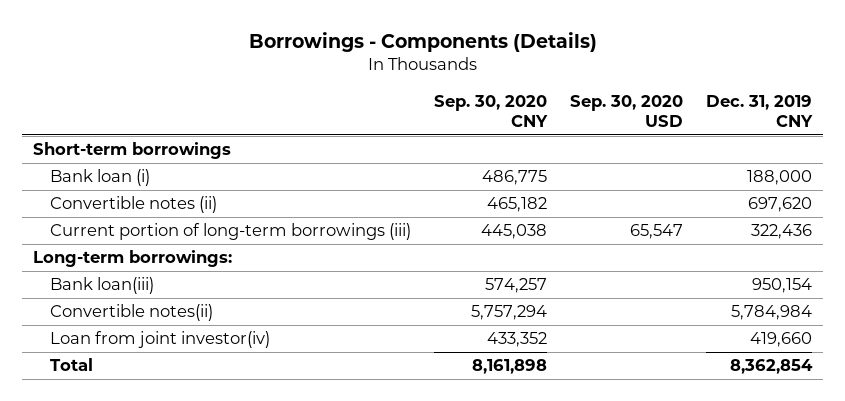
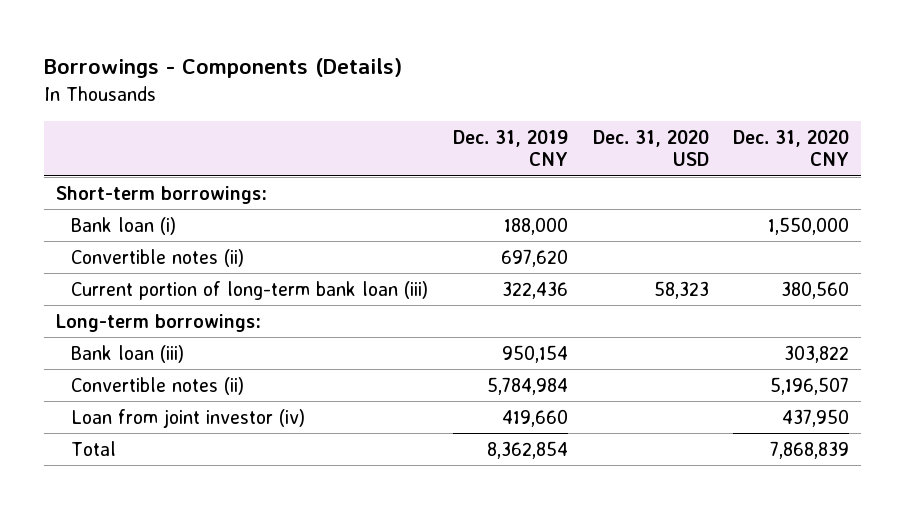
- | Sep. 30, 2020 CNY | Sep. 30, 2020 USD | Dec. 31, 2019 CNY
+ | Dec. 31, 2019 CNY | Dec. 31, 2020 USD | Dec. 31, 2020 CNY
- Short-term borrowings
+ Short-term borrowings:
- Current portion of long-term borrowings (iii) | 445,038 | 65,547 | 322,436
+ Current portion of long-term bank loan (iii) | 322,436 | 58,323 | 380,560
- Bank loan(iii) | 574,257 | | 950,154
- Convertible notes(ii) | 5,757,294 | | 5,784,984
- Loan from joint investor(iv) | 433,352 | | 419,660
+ Bank loan (iii) | 950,154 | | 303,822
+ Convertible notes (ii) | 5,784,984 | | 5,196,507
+ Loan from joint investor (iv) | 419,660 | | 437,950

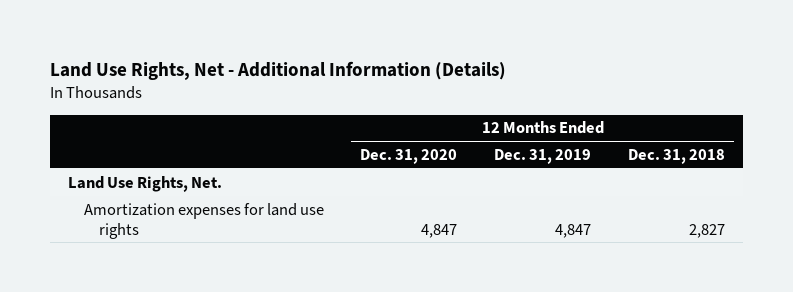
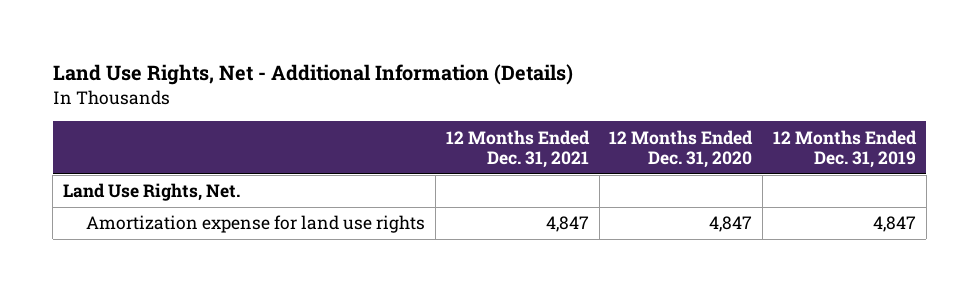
- | 12 Months Ended Dec. 31, 2020 | 12 Months Ended Dec. 31, 2019 | 12 Months Ended Dec. 31, 2018
+ | 12 Months Ended Dec. 31, 2021 | 12 Months Ended Dec. 31, 2020 | 12 Months Ended Dec. 31, 2019
- Amortization expenses for land use rights | 4,847 | 4,847 | 2,827
+ Amortization expense for land use rights | 4,847 | 4,847 | 4,847

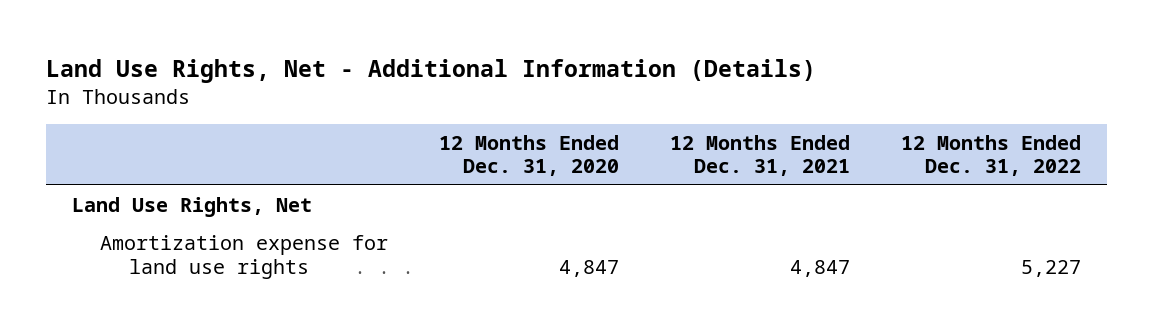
- | 12 Months Ended Dec. 31, 2021 | 12 Months Ended Dec. 31, 2020 | 12 Months Ended Dec. 31, 2019
+ | 12 Months Ended Dec. 31, 2020 | 12 Months Ended Dec. 31, 2021 | 12 Months Ended Dec. 31, 2022
- Land Use Rights, Net.
+ Land Use Rights, Net

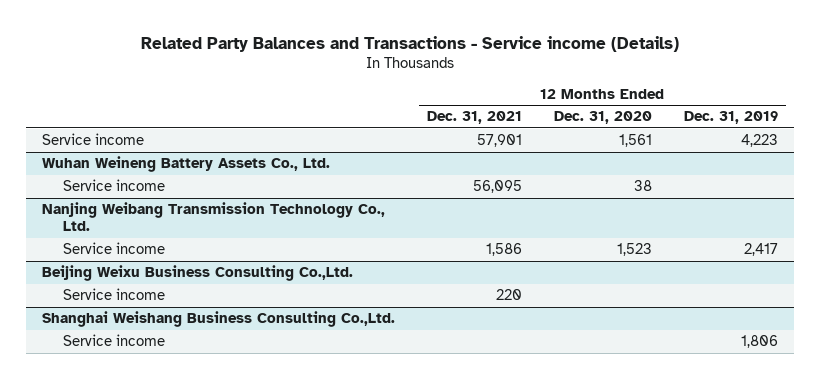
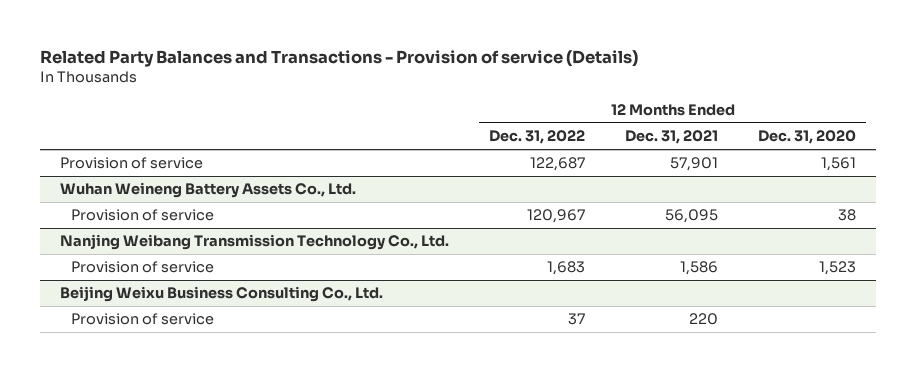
- Related Party Balances and Transactions - Service income (Details)
+ Related Party Balances and Transactions - Provision of service (Details)
- | 12 Months Ended Dec. 31, 2021 | 12 Months Ended Dec. 31, 2020 | 12 Months Ended Dec. 31, 2019
+ | 12 Months Ended Dec. 31, 2022 | 12 Months Ended Dec. 31, 2021 | 12 Months Ended Dec. 31, 2020
- Service income | 57,901 | 1,561 | 4,223
+ Provision of service | 122,687 | 57,901 | 1,561
@ Wuhan Weineng Battery Assets Co., Ltd.
- Service income | 56,095 | 38 |
+ Provision of service | 120,967 | 56,095 | 38
@ Nanjing Weibang Transmission Technology Co., Ltd.
- Service income | 1,586 | 1,523 | 2,417
- Beijing Weixu Business Consulting Co.,Ltd.
- Service income | 220 | |
- Shanghai Weishang Business Consulting Co.,Ltd.
- Service income | | | 1,806
@ Nanjing Weibang Transmission Technology Co., Ltd.
+ Provision of service | 1,683 | 1,586 | 1,523
+ Beijing Weixu Business Consulting Co., Ltd.
+ Provision of service | 37 | 220 |

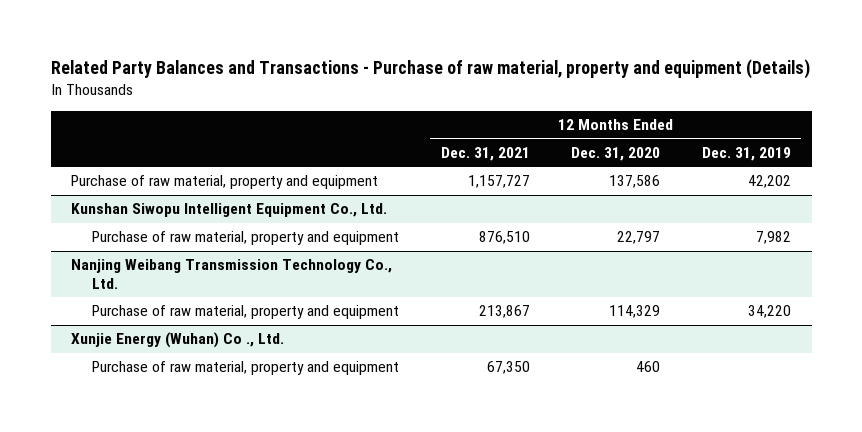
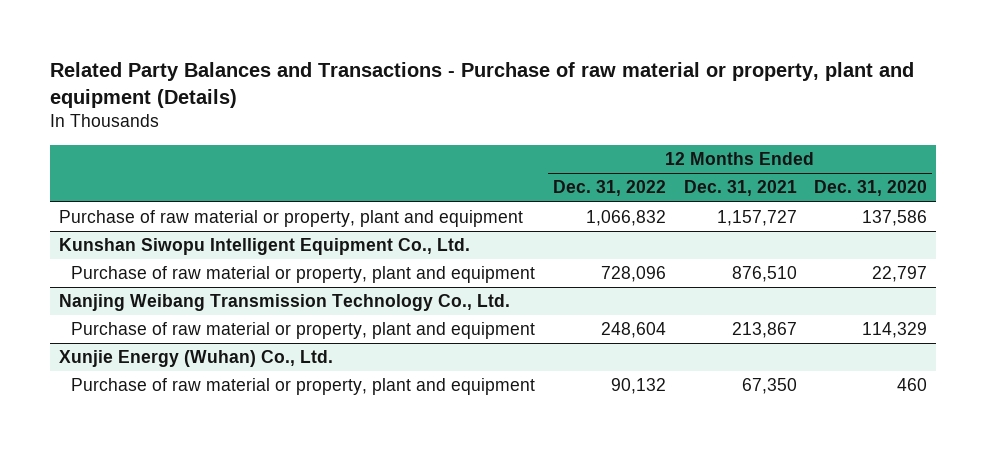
- Related Party Balances and Transactions - Purchase of raw material, property and equipment (Details)
+ Related Party Balances and Transactions - Purchase of raw material or property, plant and equipment (Details)
- | 12 Months Ended Dec. 31, 2021 | 12 Months Ended Dec. 31, 2020 | 12 Months Ended Dec. 31, 2019
+ | 12 Months Ended Dec. 31, 2022 | 12 Months Ended Dec. 31, 2021 | 12 Months Ended Dec. 31, 2020
- Purchase of raw material, property and equipment | 1,157,727 | 137,586 | 42,202
+ Purchase of raw material or property, plant and equipment | 1,066,832 | 1,157,727 | 137,586
@ Kunshan Siwopu Intelligent Equipment Co., Ltd.
- Purchase of raw material, property and equipment | 876,510 | 22,797 | 7,982
+ Purchase of raw material or property, plant and equipment | 728,096 | 876,510 | 22,797
@ Nanjing Weibang Transmission Technology Co., Ltd.
- Purchase of raw material, property and equipment | 213,867 | 114,329 | 34,220
- Xunjie Energy (Wuhan) Co ., Ltd.
- Purchase of raw material, property and equipment | 67,350 | 460 |
@ Nanjing Weibang Transmission Technology Co., Ltd.
+ Purchase of raw material or property, plant and equipment | 248,604 | 213,867 | 114,329
+ Xunjie Energy (Wuhan) Co., Ltd.
+ Purchase of raw material or property, plant and equipment | 90,132 | 67,350 | 460

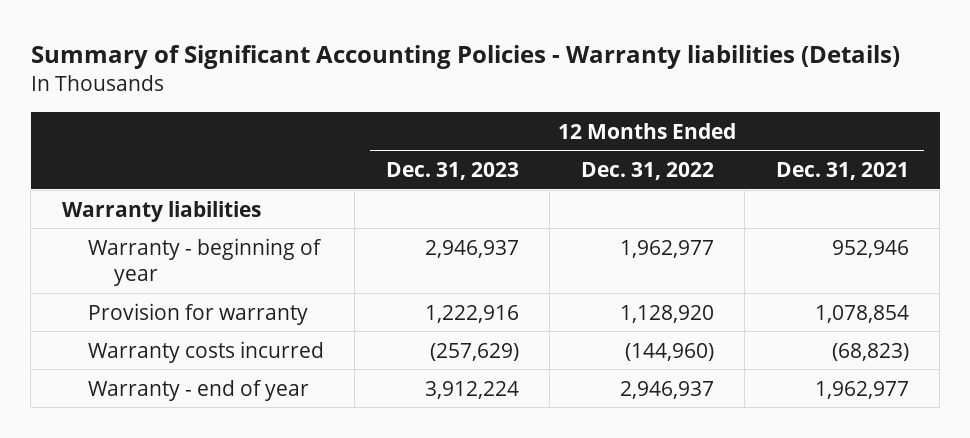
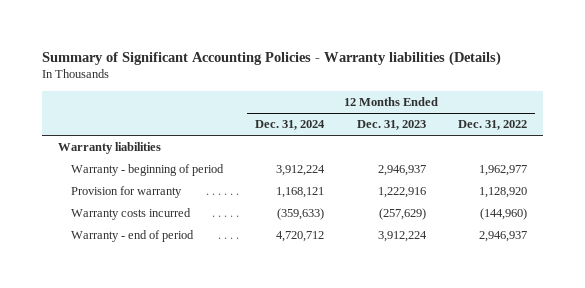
- | 12 Months Ended Dec. 31, 2023 | 12 Months Ended Dec. 31, 2022 | 12 Months Ended Dec. 31, 2021
+ | 12 Months Ended Dec. 31, 2024 | 12 Months Ended Dec. 31, 2023 | 12 Months Ended Dec. 31, 2022
- Warranty - beginning of year | 2,946,937 | 1,962,977 | 952,946
+ Warranty - beginning of period | 3,912,224 | 2,946,937 | 1,962,977
- Warranty - end of year | 3,912,224 | 2,946,937 | 1,962,977
+ Warranty - end of period | 4,720,712 | 3,912,224 | 2,946,937

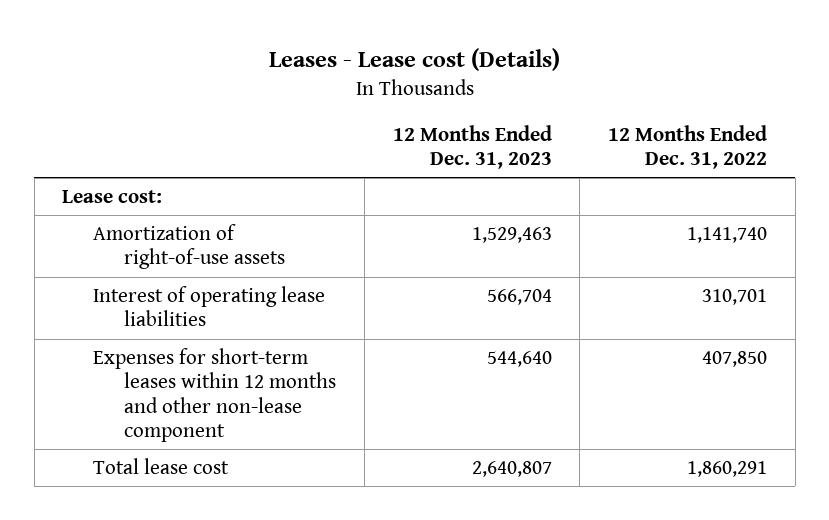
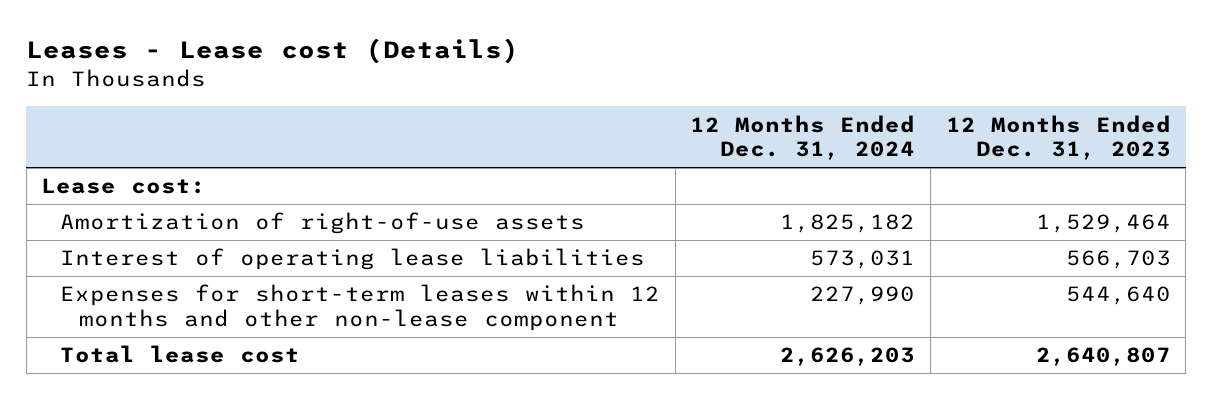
- | 12 Months Ended Dec. 31, 2023 | 12 Months Ended Dec. 31, 2022
+ | 12 Months Ended Dec. 31, 2024 | 12 Months Ended Dec. 31, 2023
- Amortization of right-of-use assets | 1,529,463 | 1,141,740
- Interest of operating lease liabilities | 566,704 | 310,701
+ Amortization of right-of-use assets | 1,825,182 | 1,529,464
+ Interest of operating lease liabilities | 573,031 | 566,703

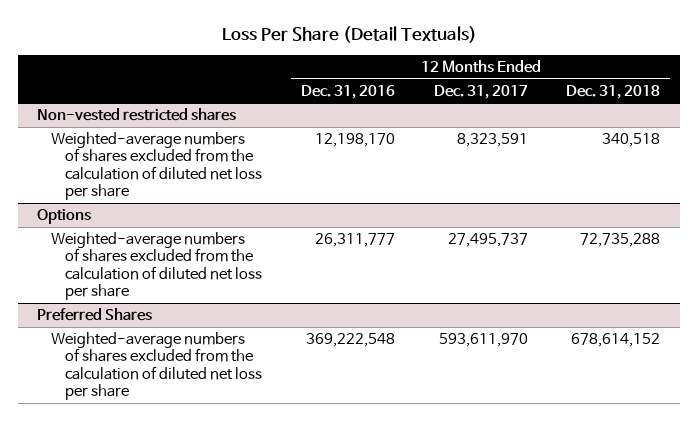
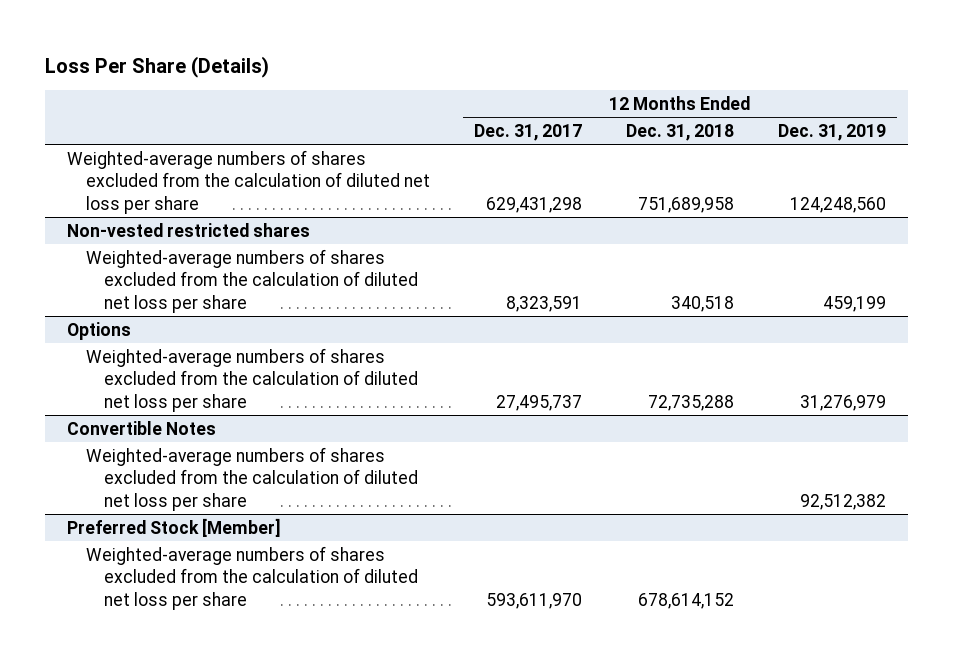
- Loss Per Share (Detail Textuals)
+ Loss Per Share (Details)
- | 12 Months Ended Dec. 31, 2016 | 12 Months Ended Dec. 31, 2017 | 12 Months Ended Dec. 31, 2018
+ | 12 Months Ended Dec. 31, 2017 | 12 Months Ended Dec. 31, 2018 | 12 Months Ended Dec. 31, 2019
+ Weighted-average numbers of shares excluded from the calculation of diluted net loss per share | 629,431,298 | 751,689,958 | 124,248,560
- Preferred Shares
+ Convertible Notes
+ Weighted-average numbers of shares excluded from the calculation of diluted net loss per share | | | 92,512,382
+ Preferred Stock [Member]

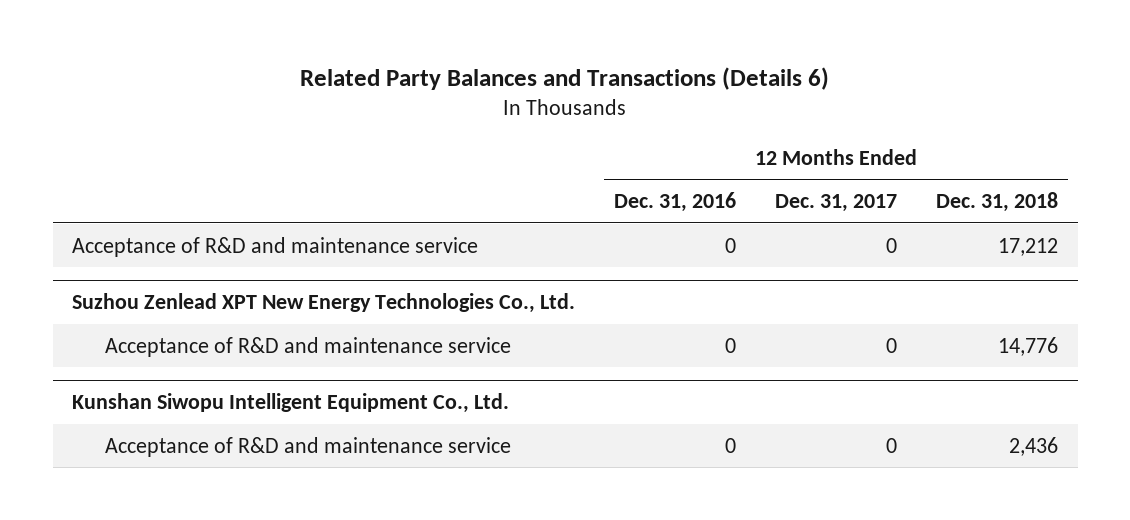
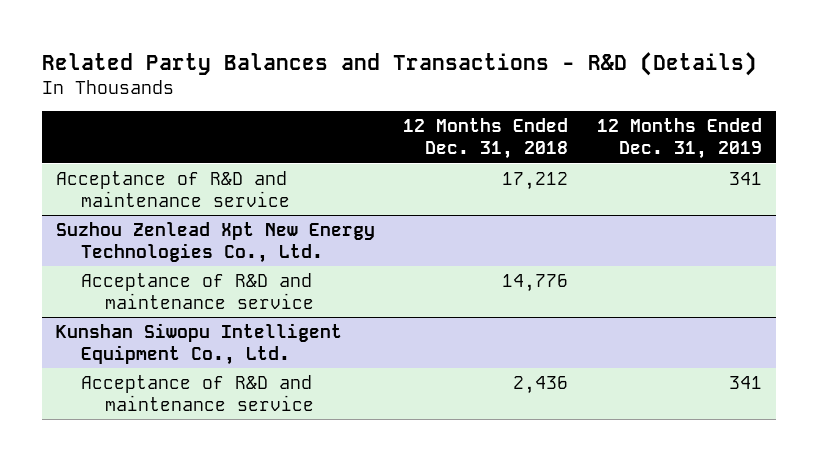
- Related Party Balances and Transactions (Details 6)
+ Related Party Balances and Transactions - R&D (Details)
- | 12 Months Ended Dec. 31, 2016 | 12 Months Ended Dec. 31, 2017 | 12 Months Ended Dec. 31, 2018
+ | 12 Months Ended Dec. 31, 2018 | 12 Months Ended Dec. 31, 2019
- Suzhou Zenlead XPT New Energy Technologies Co., Ltd.
+ Suzhou Zenlead Xpt New Energy Technologies Co., Ltd.

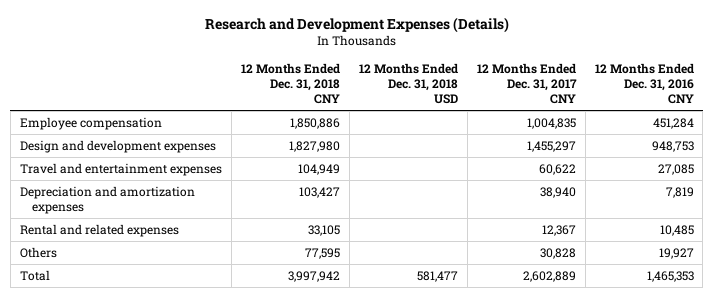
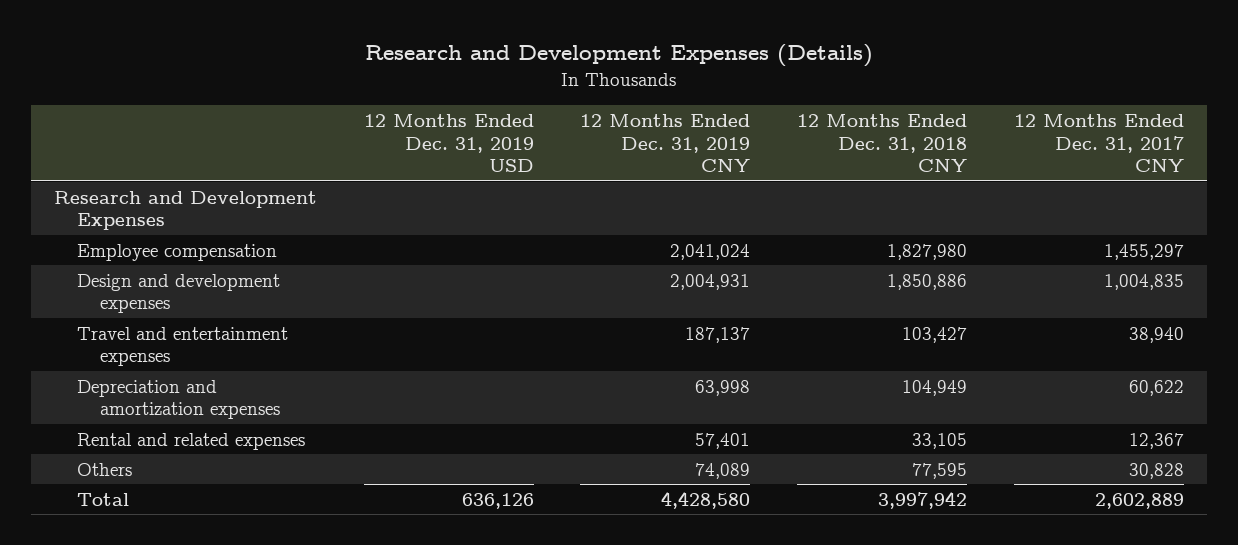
- | 12 Months Ended Dec. 31, 2018 CNY | 12 Months Ended Dec. 31, 2018 USD | 12 Months Ended Dec. 31, 2017 CNY | 12 Months Ended Dec. 31, 2016 CNY
+ | 12 Months Ended Dec. 31, 2019 USD | 12 Months Ended Dec. 31, 2019 CNY | 12 Months Ended Dec. 31, 2018 CNY | 12 Months Ended Dec. 31, 2017 CNY
- Employee compensation | 1,850,886 | | 1,004,835 | 451,284
- Design and development expenses | 1,827,980 | | 1,455,297 | 948,753
- Travel and entertainment expenses | 104,949 | | 60,622 | 27,085
- Depreciation and amortization expenses | 103,427 | | 38,940 | 7,819
+ Research and Development Expenses
+ Employee compensation | | 2,041,024 | 1,827,980 | 1,455,297
+ Design and development expenses | | 2,004,931 | 1,850,886 | 1,004,835
+ Travel and entertainment expenses | | 187,137 | 103,427 | 38,940
+ Depreciation and amortization expenses | | 63,998 | 104,949 | 60,622

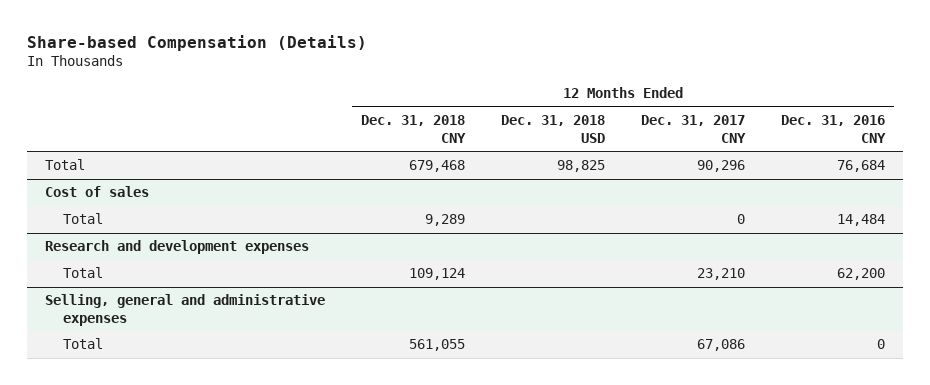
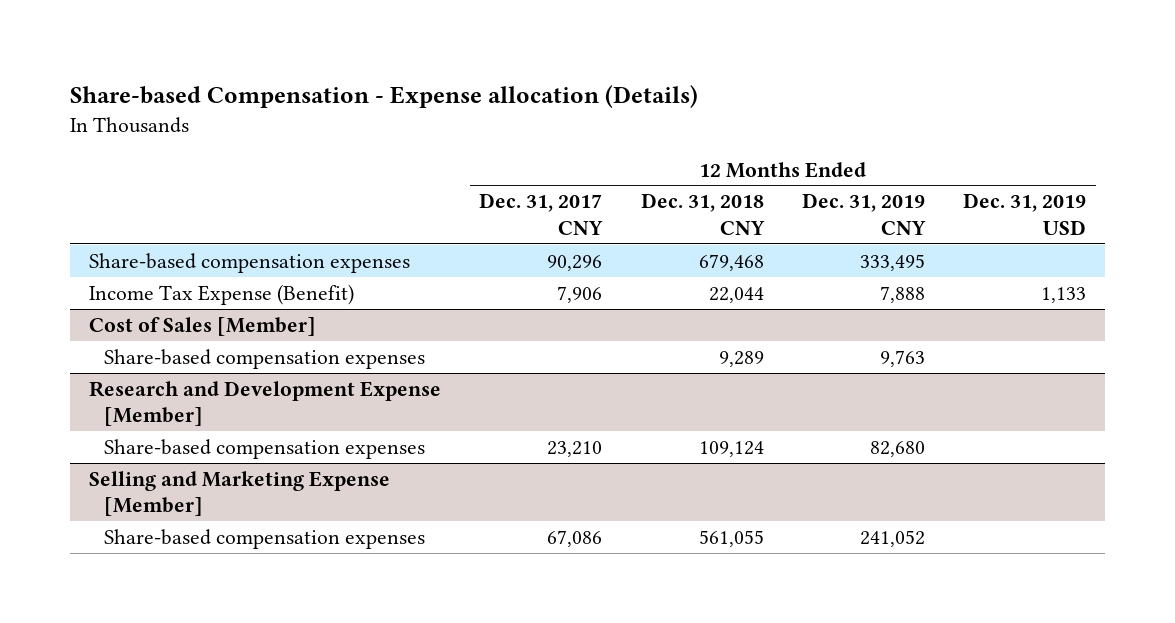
- Share-based Compensation (Details)
+ Share-based Compensation - Expense allocation (Details)
- | 12 Months Ended Dec. 31, 2018 CNY | 12 Months Ended Dec. 31, 2018 USD | 12 Months Ended Dec. 31, 2017 CNY | 12 Months Ended Dec. 31, 2016 CNY
+ | 12 Months Ended Dec. 31, 2017 CNY | 12 Months Ended Dec. 31, 2018 CNY | 12 Months Ended Dec. 31, 2019 CNY | 12 Months Ended Dec. 31, 2019 USD
- Total | 679,468 | 98,825 | 90,296 | 76,684
- Cost of sales
- Total | 9,289 | | 0 | 14,484
- Research and development expenses
- Total | 109,124 | | 23,210 | 62,200
- Selling, general and administrative expenses
- Total | 561,055 | | 67,086 | 0
+ Share-based compensation expenses | 90,296 | 679,468 | 333,495 |
+ Income Tax Expense (Benefit) | 7,906 | 22,044 | 7,888 | 1,133
+ Cost of Sales [Member]
+ Share-based compensation expenses | | 9,289 | 9,763 |
+ Research and Development Expense [Member]
+ Share-based compensation expenses | 23,210 | 109,124 | 82,680 |
+ Selling and Marketing Expense [Member]
+ Share-based compensation expenses | 67,086 | 561,055 | 241,052 |

